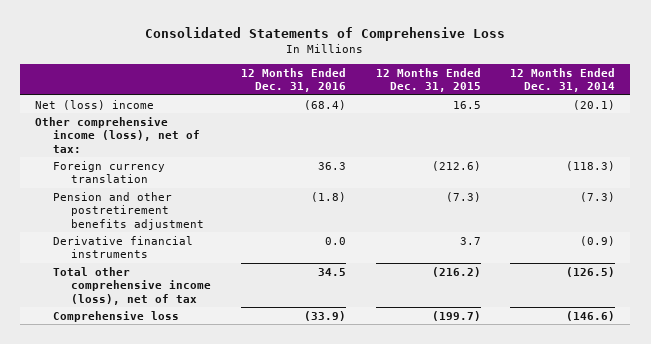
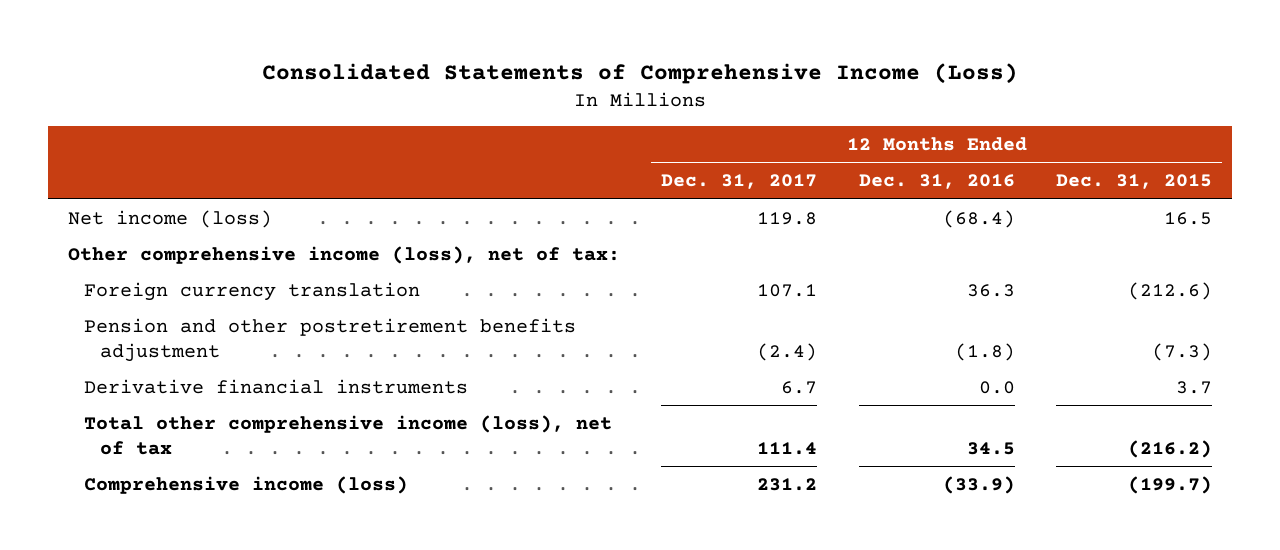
- Consolidated Statements of Comprehensive Loss
+ Consolidated Statements of Comprehensive Income (Loss)
- | 12 Months Ended Dec. 31, 2016 | 12 Months Ended Dec. 31, 2015 | 12 Months Ended Dec. 31, 2014
+ | 12 Months Ended Dec. 31, 2017 | 12 Months Ended Dec. 31, 2016 | 12 Months Ended Dec. 31, 2015
- Net (loss) income | (68.4) | 16.5 | (20.1)
+ Net income (loss) | 119.8 | (68.4) | 16.5
- Comprehensive loss | (33.9) | (199.7) | (146.6)
+ Comprehensive income (loss) | 231.2 | (33.9) | (199.7)

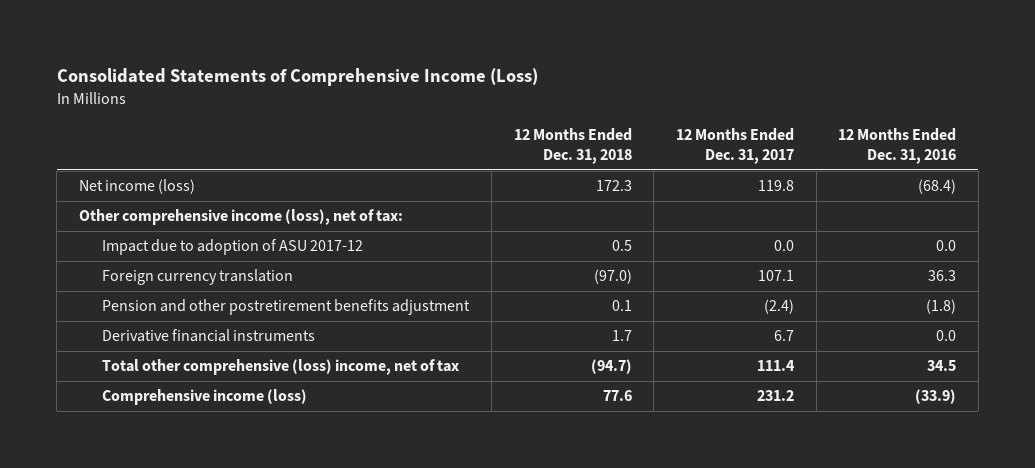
- | 12 Months Ended Dec. 31, 2017 | 12 Months Ended Dec. 31, 2016 | 12 Months Ended Dec. 31, 2015
+ | 12 Months Ended Dec. 31, 2018 | 12 Months Ended Dec. 31, 2017 | 12 Months Ended Dec. 31, 2016
+ Impact due to adoption of ASU 2017-12 | 0.5 | 0.0 | 0.0
- Total other comprehensive income (loss), net of tax | 111.4 | 34.5 | (216.2)
+ Total other comprehensive (loss) income, net of tax | (94.7) | 111.4 | 34.5

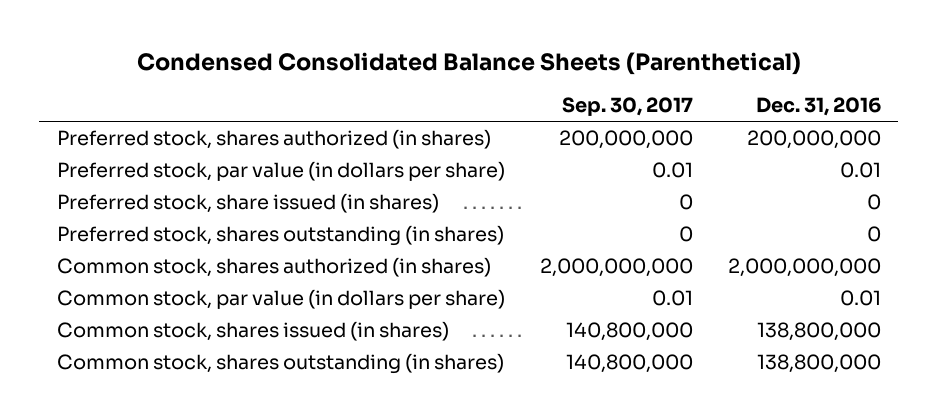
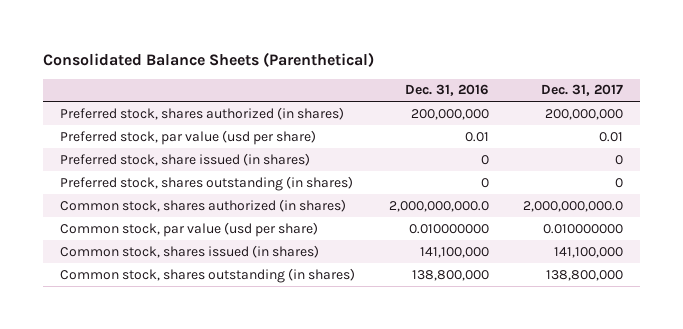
- Condensed Consolidated Balance Sheets (Parenthetical)
+ Consolidated Balance Sheets (Parenthetical)
- | Sep. 30, 2017 | Dec. 31, 2016
+ | Dec. 31, 2016 | Dec. 31, 2017
- Preferred stock, par value (in dollars per share) | 0.01 | 0.01
+ Preferred stock, par value (usd per share) | 0.01 | 0.01
- Common stock, shares authorized (in shares) | 2,000,000,000 | 2,000,000,000
- Common stock, par value (in dollars per share) | 0.01 | 0.01
- Common stock, shares issued (in shares) | 140,800,000 | 138,800,000
+ Common stock, shares authorized (in shares) | 2,000,000,000.0 | 2,000,000,000.0
+ Common stock, par value (usd per share) | 0.010000000 | 0.010000000
+ Common stock, shares issued (in shares) | 141,100,000 | 141,100,000

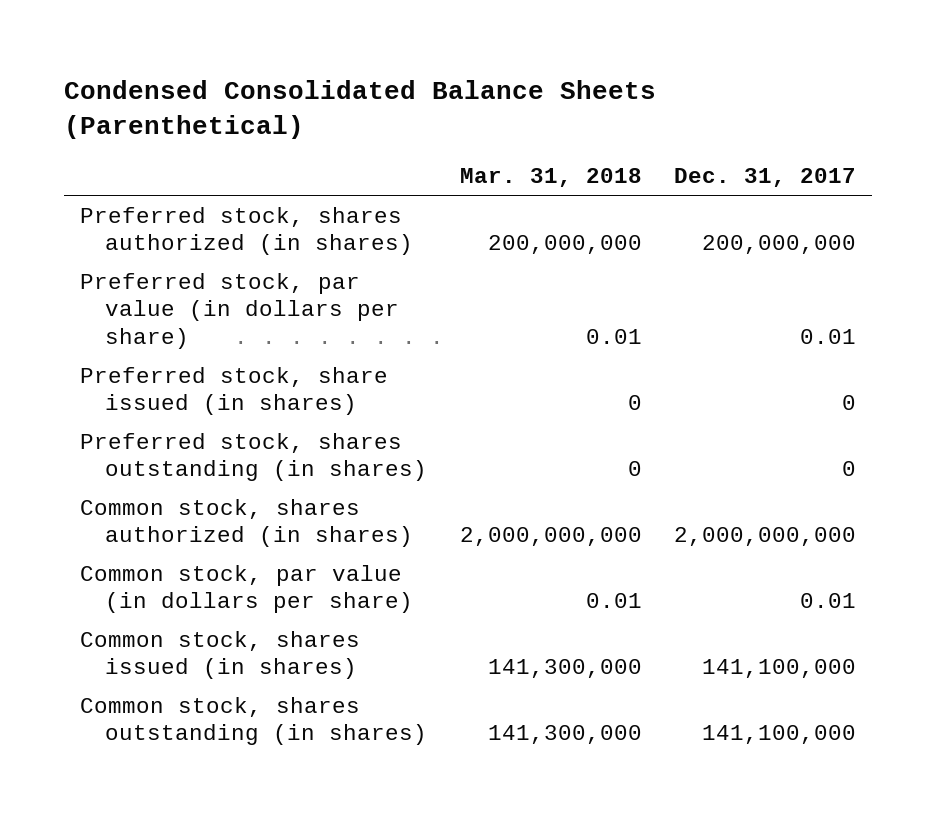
- Consolidated Balance Sheets (Parenthetical)
+ Condensed Consolidated Balance Sheets (Parenthetical)
- | Dec. 31, 2016 | Dec. 31, 2017
+ | Mar. 31, 2018 | Dec. 31, 2017
- Preferred stock, par value (usd per share) | 0.01 | 0.01
+ Preferred stock, par value (in dollars per share) | 0.01 | 0.01
- Common stock, shares authorized (in shares) | 2,000,000,000.0 | 2,000,000,000.0
- Common stock, par value (usd per share) | 0.010000000 | 0.010000000
+ Common stock, shares authorized (in shares) | 2,000,000,000 | 2,000,000,000
+ Common stock, par value (in dollars per share) | 0.01 | 0.01
- Common stock, shares outstanding (in shares) | 138,800,000 | 138,800,000
+ Common stock, shares outstanding (in shares) | 141,300,000 | 141,100,000

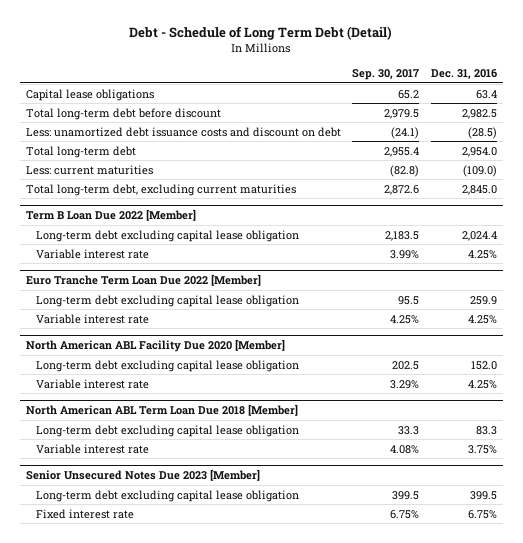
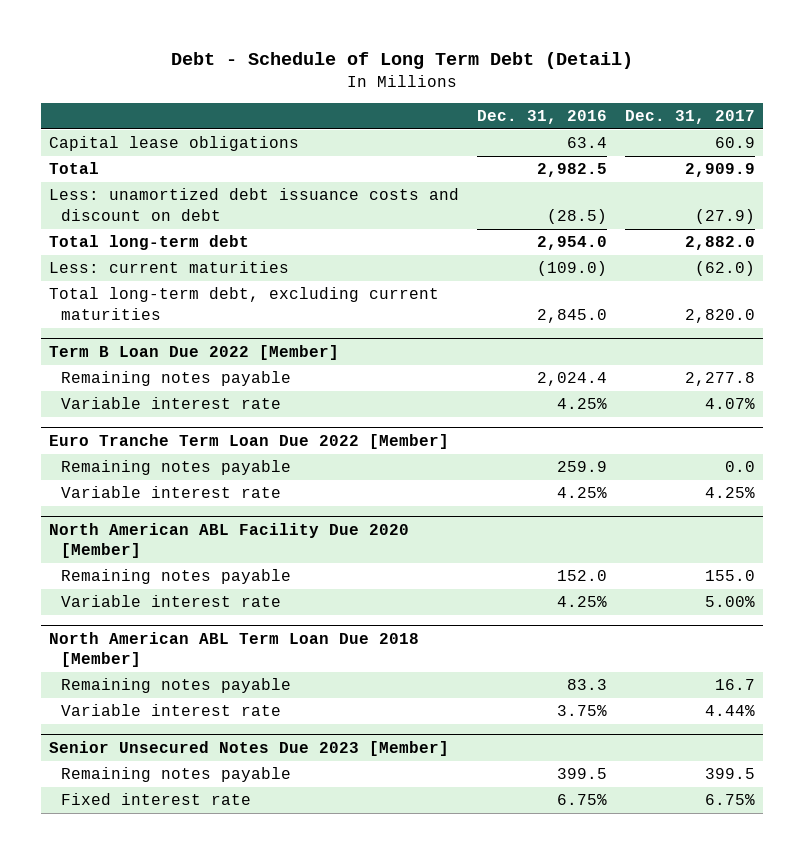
- | Sep. 30, 2017 | Dec. 31, 2016
+ | Dec. 31, 2016 | Dec. 31, 2017
- Total long-term debt before discount | 2,979.5 | 2,982.5
+ Total | 2,982.5 | 2,909.9
@ Term B Loan Due 2022 [Member]
- Long-term debt excluding capital lease obligation | 2,183.5 | 2,024.4
+ Remaining notes payable | 2,024.4 | 2,277.8
@ Euro Tranche Term Loan Due 2022 [Member]
- Long-term debt excluding capital lease obligation | 95.5 | 259.9
+ Remaining notes payable | 259.9 | 0.0
@ North American ABL Facility Due 2020 [Member]
- Long-term debt excluding capital lease obligation | 202.5 | 152.0
+ Remaining notes payable | 152.0 | 155.0
@ North American ABL Term Loan Due 2018 [Member]
- Long-term debt excluding capital lease obligation | 33.3 | 83.3
+ Remaining notes payable | 83.3 | 16.7
@ Senior Unsecured Notes Due 2023 [Member]
- Long-term debt excluding capital lease obligation | 399.5 | 399.5
+ Remaining notes payable | 399.5 | 399.5

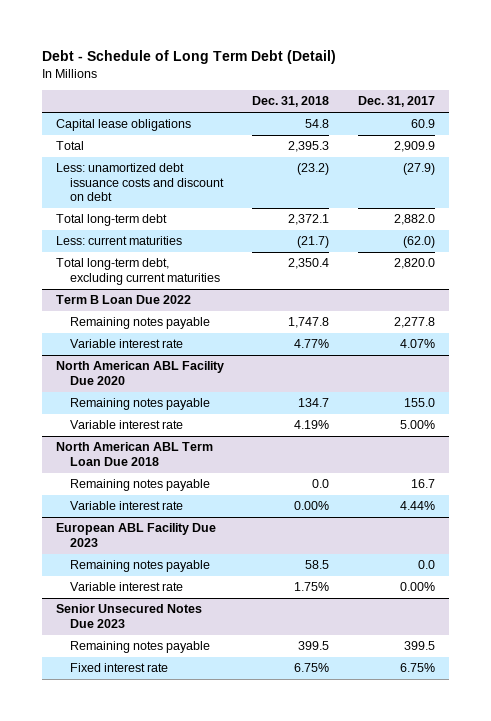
- | Dec. 31, 2016 | Dec. 31, 2017
+ | Dec. 31, 2018 | Dec. 31, 2017
- Term B Loan Due 2022 [Member]
+ Term B Loan Due 2022
- Euro Tranche Term Loan Due 2022 [Member]
- Remaining notes payable | 259.9 | 0.0
- Variable interest rate | 4.25% | 4.25%
- North American ABL Facility Due 2020 [Member]
+ North American ABL Facility Due 2020
- North American ABL Term Loan Due 2018 [Member]
+ North American ABL Term Loan Due 2018
- Senior Unsecured Notes Due 2023 [Member]
+ European ABL Facility Due 2023
+ Remaining notes payable | 58.5 | 0.0
+ Variable interest rate | 1.75% | 0.00%
+ Senior Unsecured Notes Due 2023

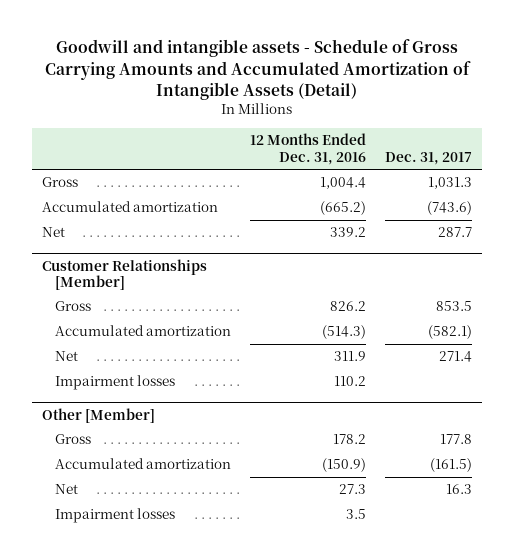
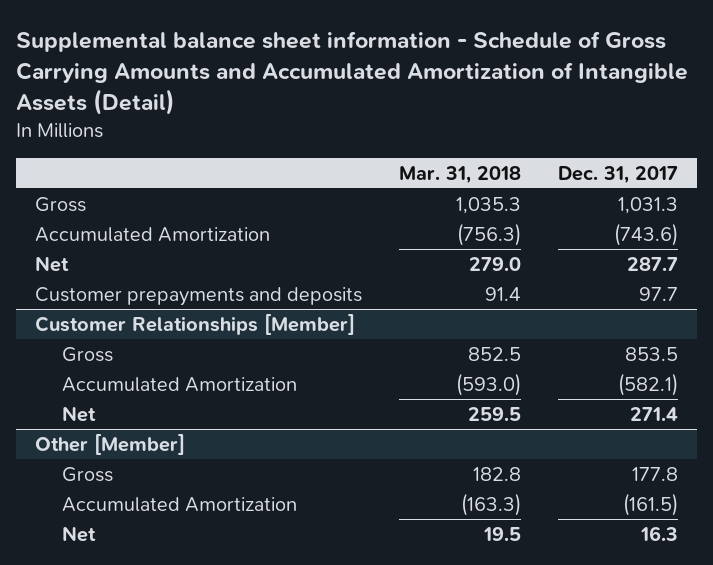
- Goodwill and intangible assets - Schedule of Gross Carrying Amounts and Accumulated Amortization of Intangible Assets (Detail)
+ Supplemental balance sheet information - Schedule of Gross Carrying Amounts and Accumulated Amortization of Intangible Assets (Detail)
- | 12 Months Ended Dec. 31, 2016 | Dec. 31, 2017
+ | Mar. 31, 2018 | Dec. 31, 2017
- Accumulated amortization | (665.2) | (743.6)
+ Accumulated Amortization | (756.3) | (743.6)
+ Customer prepayments and deposits | 91.4 | 97.7
@ Customer Relationships [Member]
- Accumulated amortization | (514.3) | (582.1)
+ Accumulated Amortization | (593.0) | (582.1)
- Impairment losses | 110.2 |
@ Other [Member]
- Accumulated amortization | (150.9) | (161.5)
+ Accumulated Amortization | (163.3) | (161.5)
- Impairment losses | 3.5 |

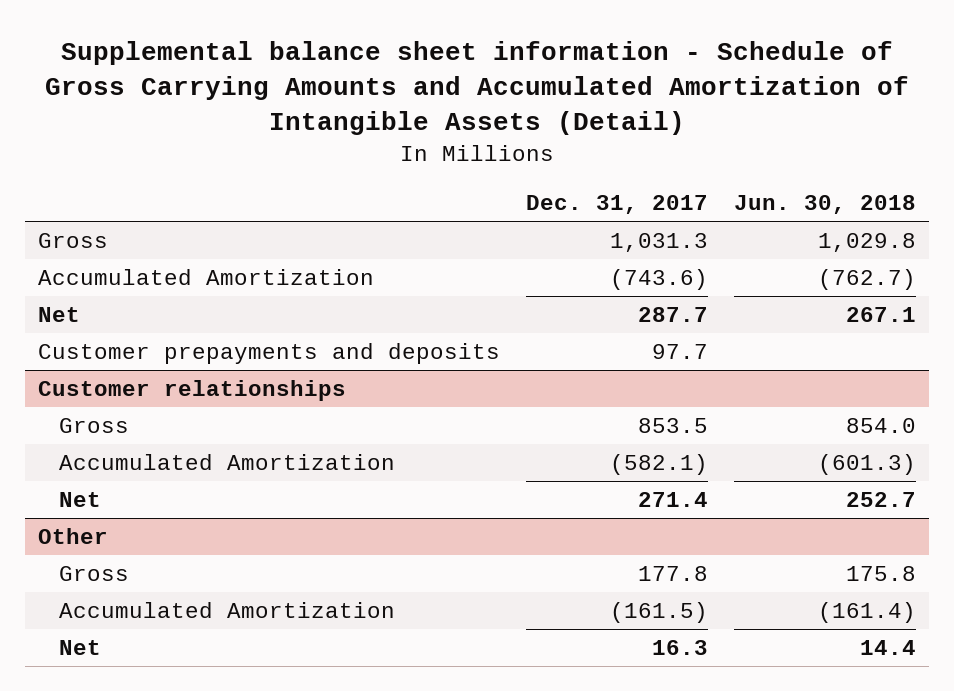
- | Mar. 31, 2018 | Dec. 31, 2017
+ | Dec. 31, 2017 | Jun. 30, 2018
- Customer Relationships [Member]
+ Customer relationships
- Other [Member]
+ Other

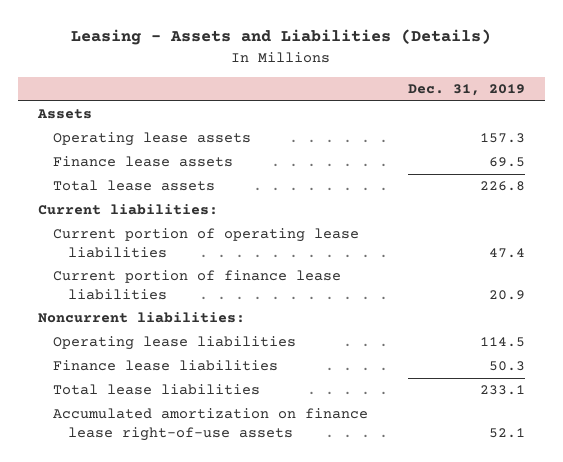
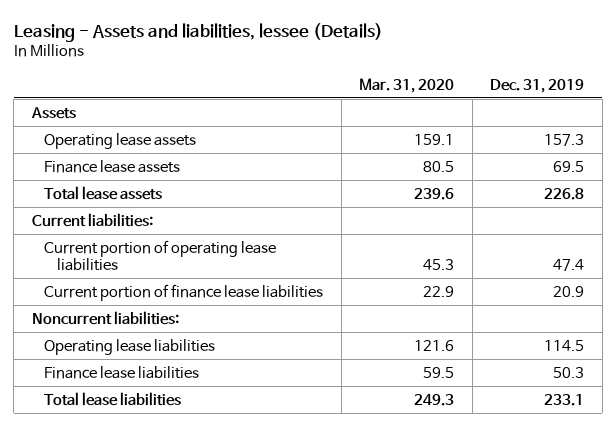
- Leasing - Assets and Liabilities (Details)
+ Leasing - Assets and liabilities, lessee (Details)
- | Dec. 31, 2019
+ | Mar. 31, 2020 | Dec. 31, 2019
- Accumulated amortization on finance lease right-of-use assets | 52.1

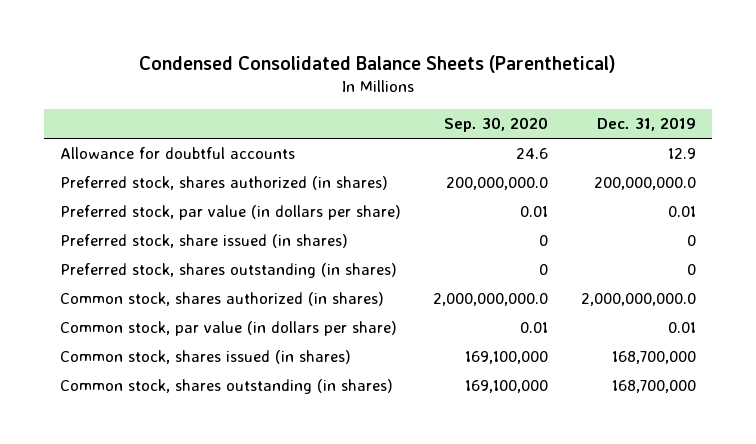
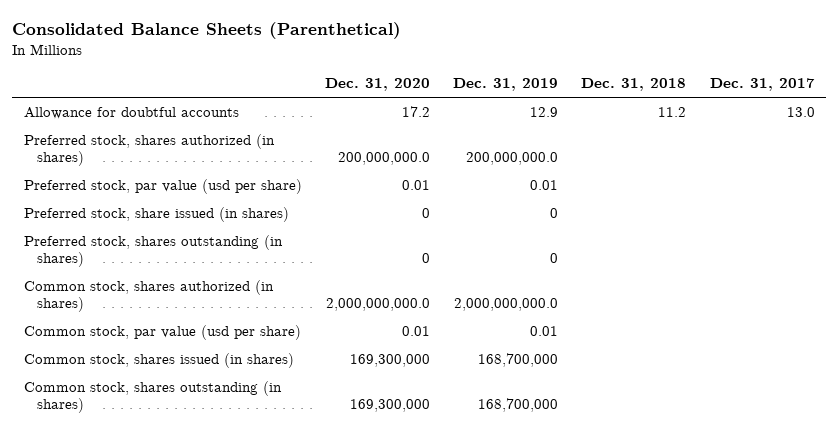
- Condensed Consolidated Balance Sheets (Parenthetical)
+ Consolidated Balance Sheets (Parenthetical)
- | Sep. 30, 2020 | Dec. 31, 2019
+ | Dec. 31, 2020 | Dec. 31, 2019 | Dec. 31, 2018 | Dec. 31, 2017
- Preferred stock, par value (in dollars per share) | 0.01 | 0.01
+ Preferred stock, par value (usd per share) | 0.01 | 0.01 | |
- Common stock, par value (in dollars per share) | 0.01 | 0.01
+ Common stock, par value (usd per share) | 0.01 | 0.01 | |

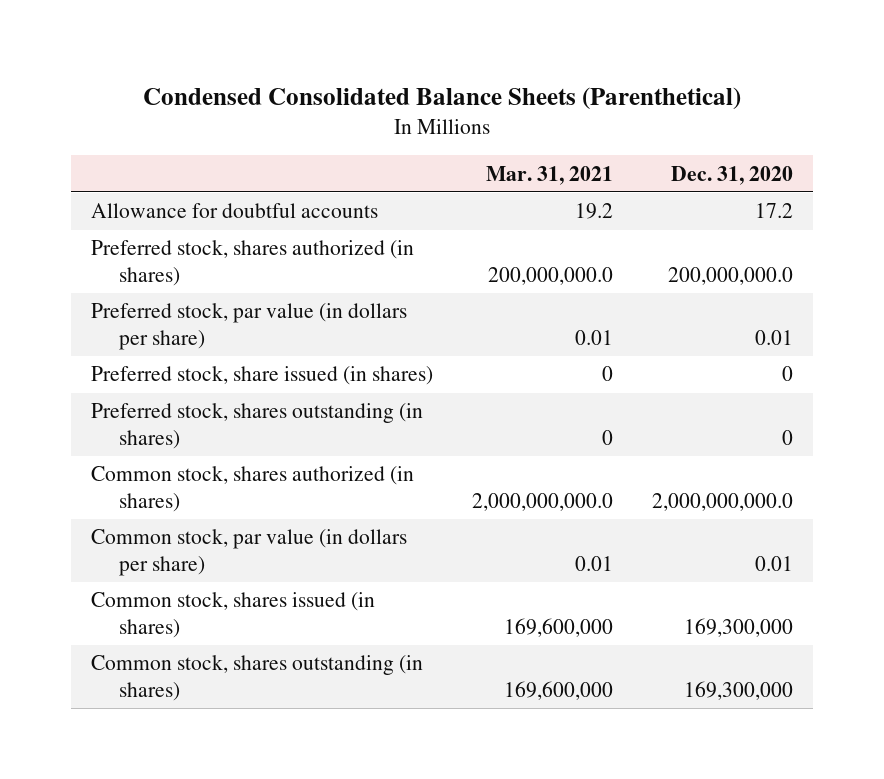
- Consolidated Balance Sheets (Parenthetical)
+ Condensed Consolidated Balance Sheets (Parenthetical)
- | Dec. 31, 2020 | Dec. 31, 2019 | Dec. 31, 2018 | Dec. 31, 2017
+ | Mar. 31, 2021 | Dec. 31, 2020
- Preferred stock, par value (usd per share) | 0.01 | 0.01 | |
+ Preferred stock, par value (in dollars per share) | 0.01 | 0.01
- Common stock, par value (usd per share) | 0.01 | 0.01 | |
+ Common stock, par value (in dollars per share) | 0.01 | 0.01

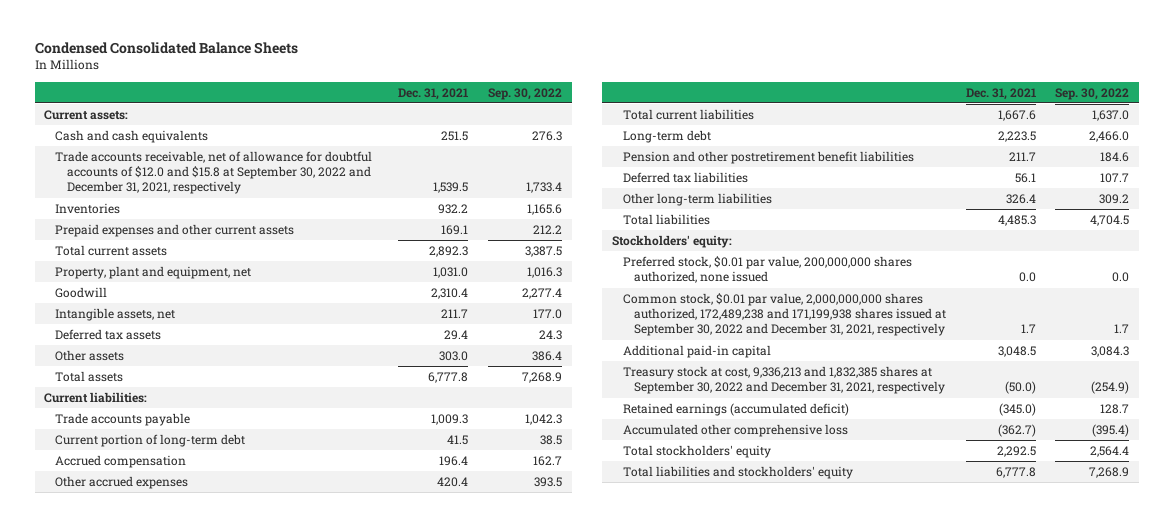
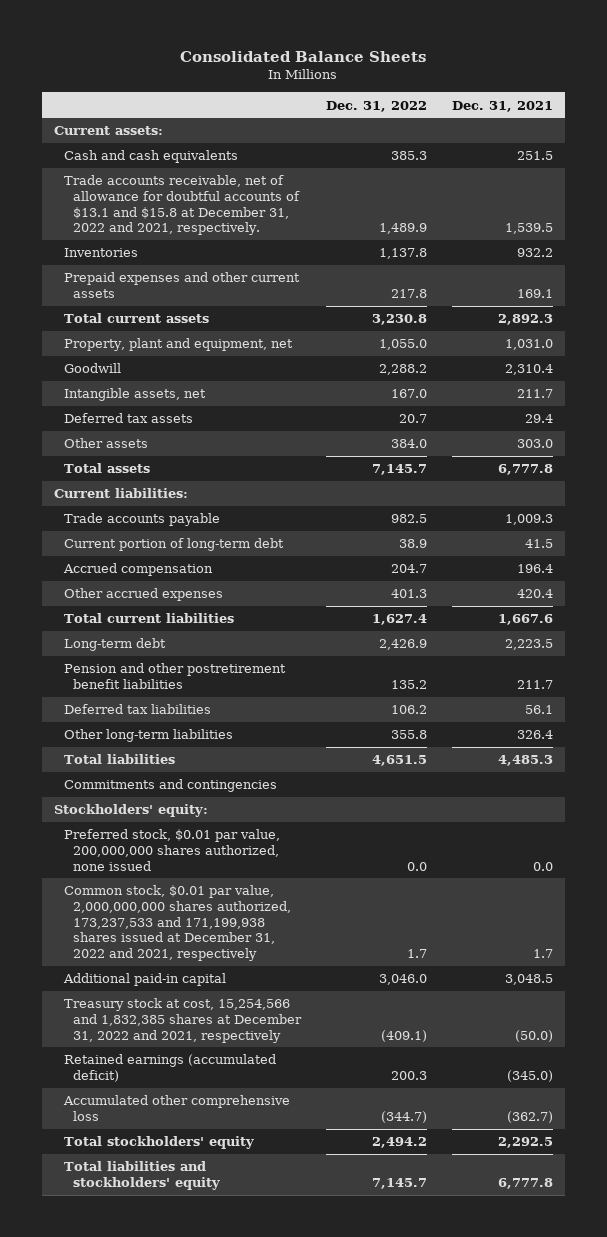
- Condensed Consolidated Balance Sheets
+ Consolidated Balance Sheets
- | Dec. 31, 2021 | Sep. 30, 2022
+ | Dec. 31, 2022 | Dec. 31, 2021
- Trade accounts receivable, net of allowance for doubtful accounts of $12.0 and $15.8 at September 30, 2022 and December 31, 2021, respectively | 1,539.5 | 1,733.4
+ Trade accounts receivable, net of allowance for doubtful accounts of $13.1 and $15.8 at December 31, 2022 and 2021, respectively. | 1,489.9 | 1,539.5
+ Commitments and contingencies
- Common stock, $0.01 par value, 2,000,000,000 shares authorized, 172,489,238 and 171,199,938 shares issued at September 30, 2022 and December 31, 2021, respectively | 1.7 | 1.7
+ Common stock, $0.01 par value, 2,000,000,000 shares authorized, 173,237,533 and 171,199,938 shares issued at December 31, 2022 and 2021, respectively | 1.7 | 1.7
- Treasury stock at cost, 9,336,213 and 1,832,385 shares at September 30, 2022 and December 31, 2021, respectively | (50.0) | (254.9)
+ Treasury stock at cost, 15,254,566 and 1,832,385 shares at December 31, 2022 and 2021, respectively | (409.1) | (50.0)

